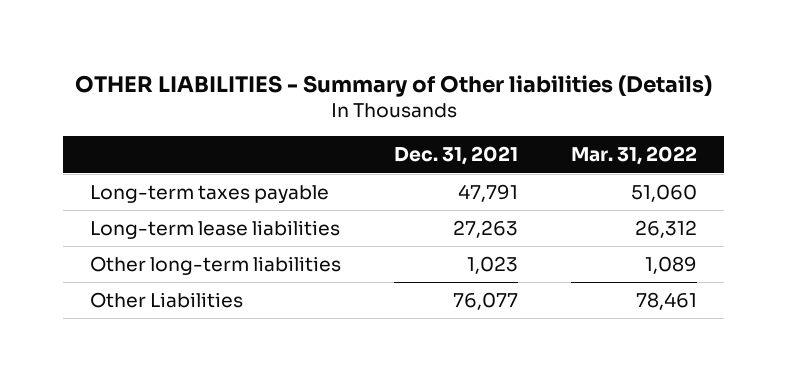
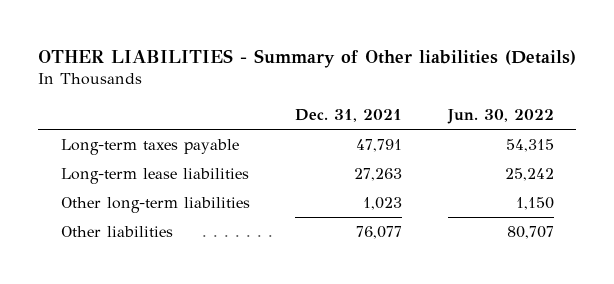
- | Dec. 31, 2021 | Mar. 31, 2022
+ | Dec. 31, 2021 | Jun. 30, 2022
- Other Liabilities | 76,077 | 78,461
+ Other liabilities | 76,077 | 80,707

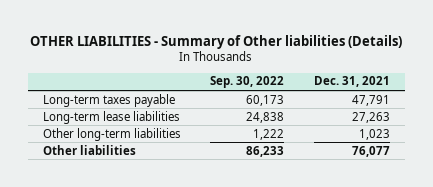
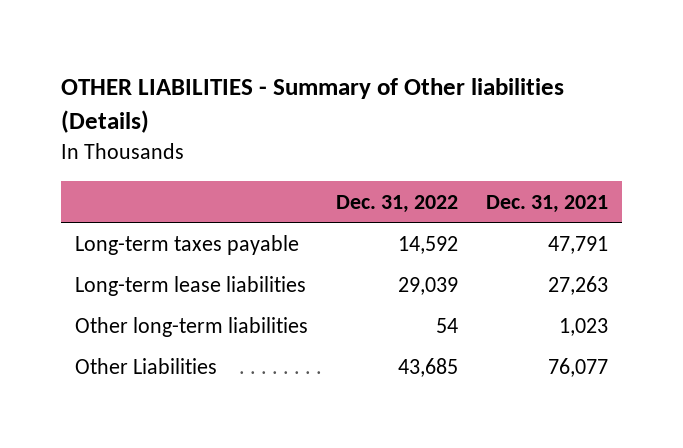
- | Sep. 30, 2022 | Dec. 31, 2021
+ | Dec. 31, 2022 | Dec. 31, 2021
- Other liabilities | 86,233 | 76,077
+ Other Liabilities | 43,685 | 76,077

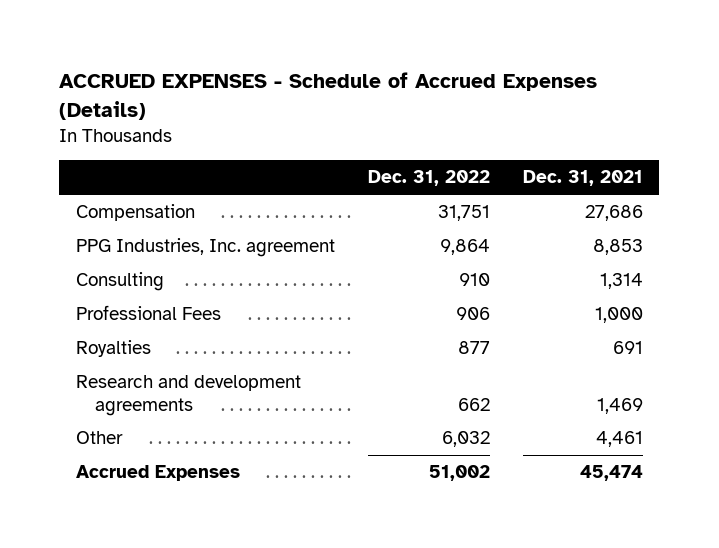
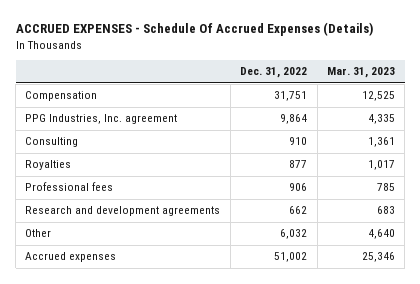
- ACCRUED EXPENSES - Schedule of Accrued Expenses (Details)
+ ACCRUED EXPENSES - Schedule Of Accrued Expenses (Details)
- | Dec. 31, 2022 | Dec. 31, 2021
+ | Dec. 31, 2022 | Mar. 31, 2023
- Professional Fees | 906 | 1,000
+ Professional fees | 906 | 785
- Accrued Expenses | 51,002 | 45,474
+ Accrued expenses | 51,002 | 25,346

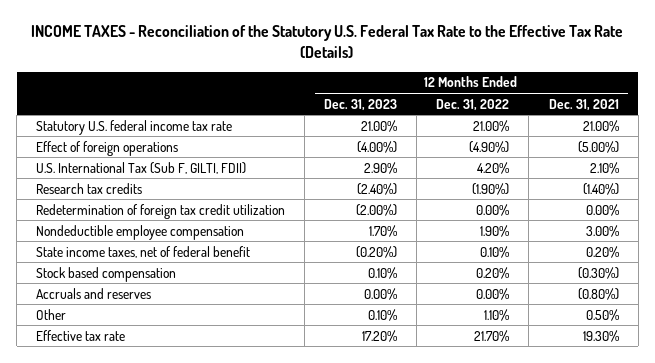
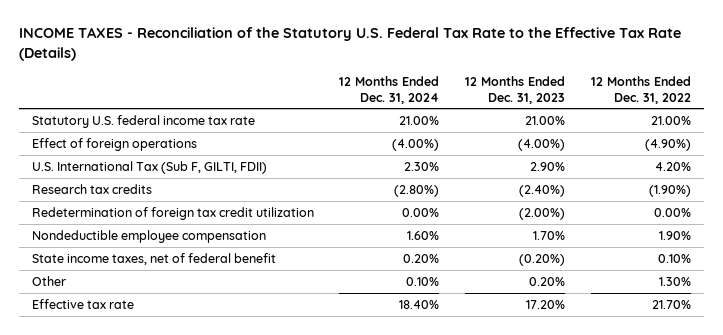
- | 12 Months Ended Dec. 31, 2023 | 12 Months Ended Dec. 31, 2022 | 12 Months Ended Dec. 31, 2021
+ | 12 Months Ended Dec. 31, 2024 | 12 Months Ended Dec. 31, 2023 | 12 Months Ended Dec. 31, 2022
- Stock based compensation | 0.10% | 0.20% | (0.30%)
- Accruals and reserves | 0.00% | 0.00% | (0.80%)
- Other | 0.10% | 1.10% | 0.50%
+ Other | 0.10% | 0.20% | 1.30%

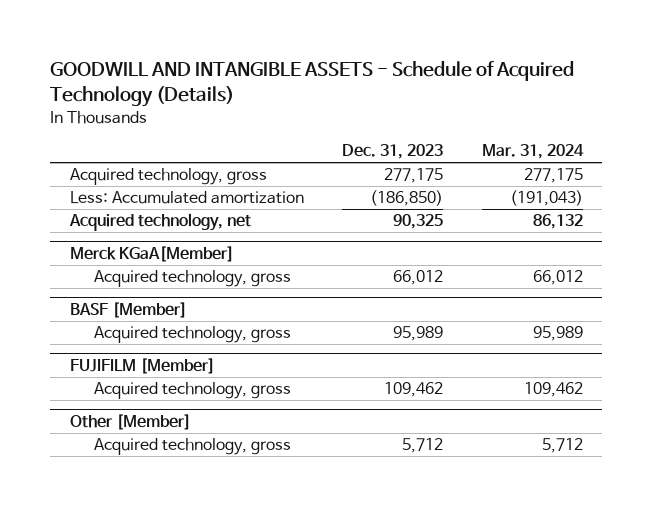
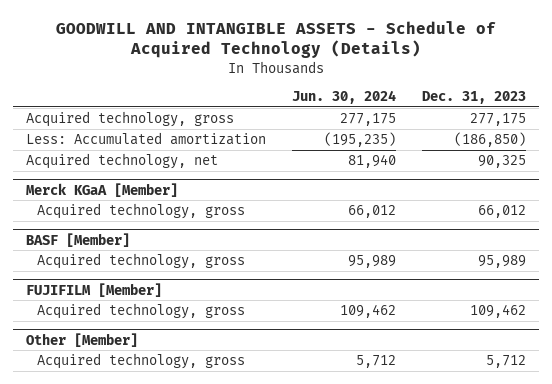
- | Dec. 31, 2023 | Mar. 31, 2024
+ | Jun. 30, 2024 | Dec. 31, 2023
- Merck KGaA[Member]
+ Merck KGaA [Member]

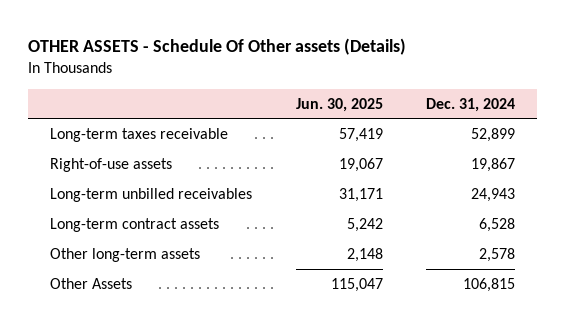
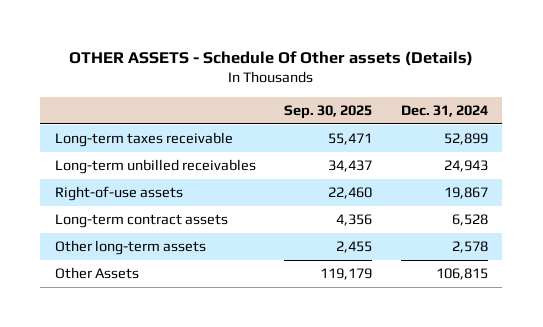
- | Jun. 30, 2025 | Dec. 31, 2024
+ | Sep. 30, 2025 | Dec. 31, 2024
moved down: Right-of-use assets | 22,460 | 19,867

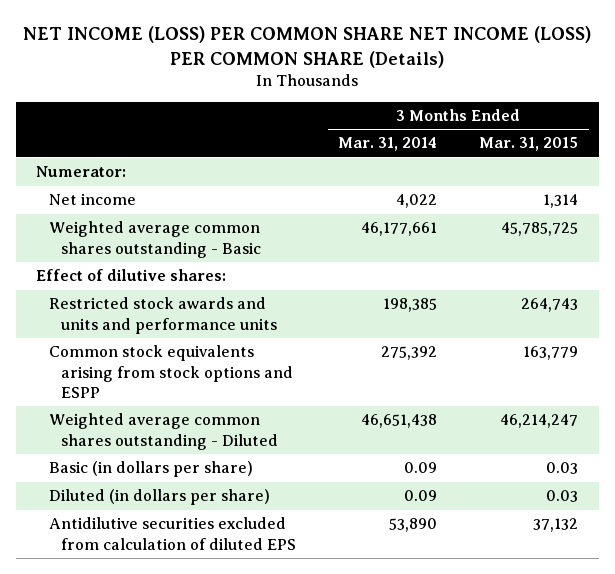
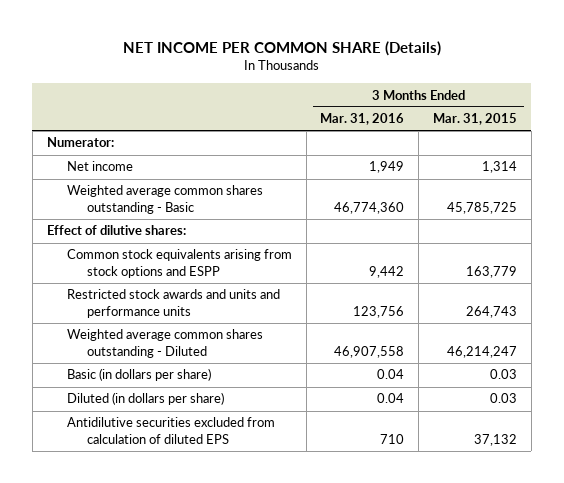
- NET INCOME (LOSS) PER COMMON SHARE NET INCOME (LOSS) PER COMMON SHARE (Details)
+ NET INCOME PER COMMON SHARE (Details)
- | 3 Months Ended Mar. 31, 2014 | 3 Months Ended Mar. 31, 2015
+ | 3 Months Ended Mar. 31, 2016 | 3 Months Ended Mar. 31, 2015
moved down: Restricted stock awards and units and performance units | 123,756 | 264,743

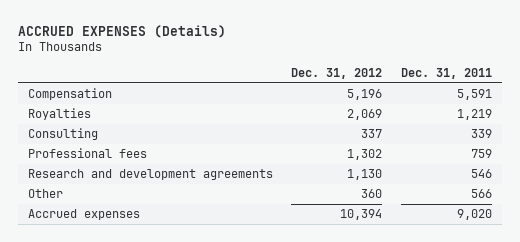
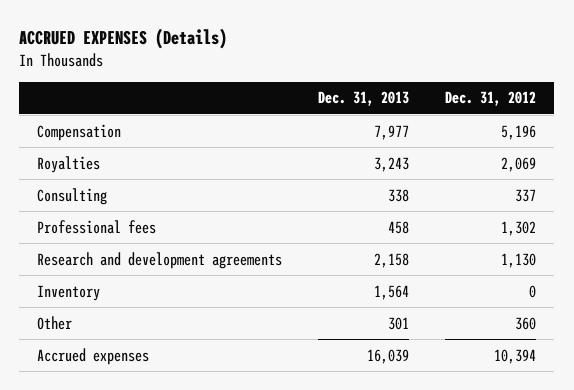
- | Dec. 31, 2012 | Dec. 31, 2011
+ | Dec. 31, 2013 | Dec. 31, 2012
+ Inventory | 1,564 | 0

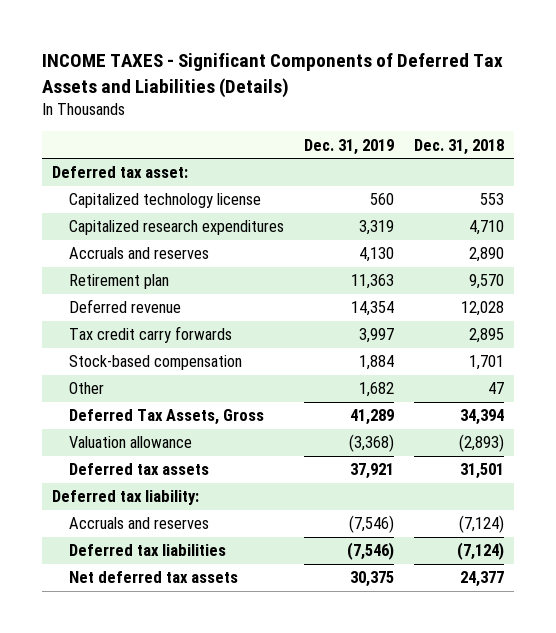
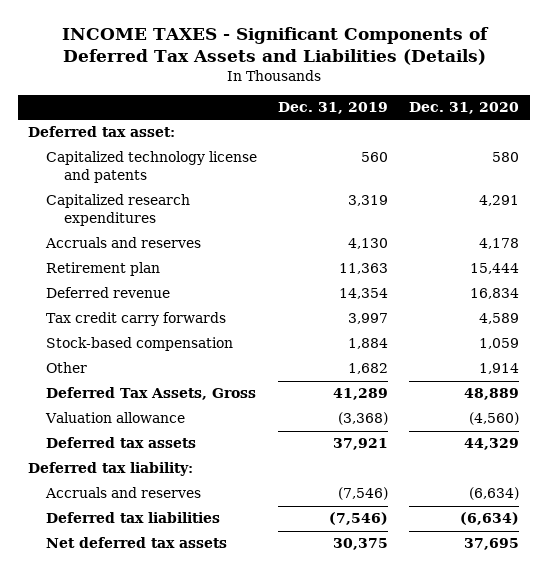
- | Dec. 31, 2019 | Dec. 31, 2018
+ | Dec. 31, 2019 | Dec. 31, 2020
- Capitalized technology license | 560 | 553
+ Capitalized technology license and patents | 560 | 580

